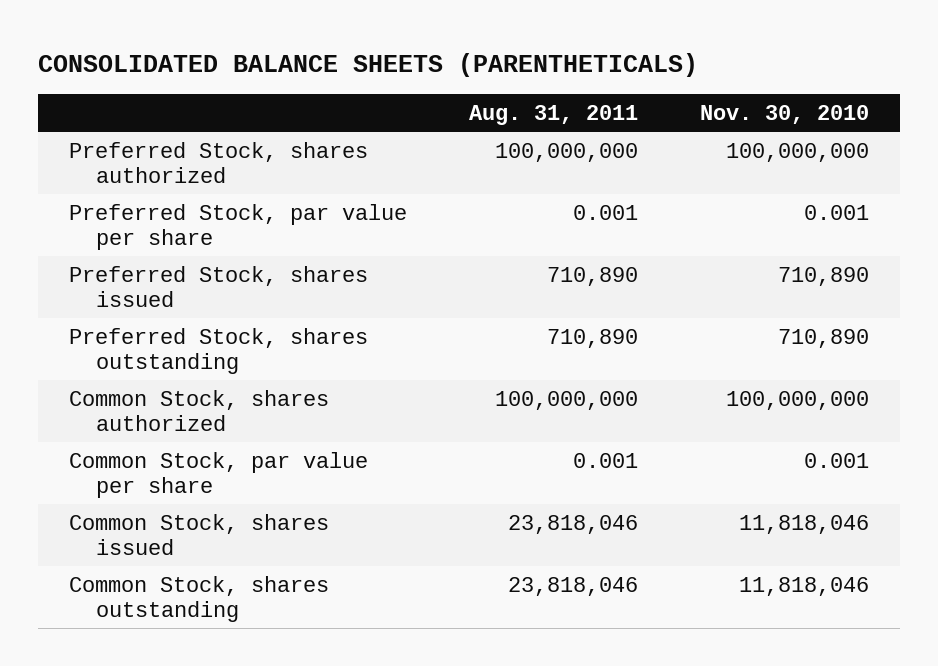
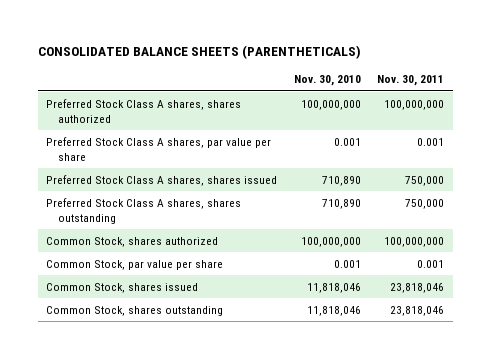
- | Aug. 31, 2011 | Nov. 30, 2010
+ | Nov. 30, 2010 | Nov. 30, 2011
- Preferred Stock, shares authorized | 100,000,000 | 100,000,000
- Preferred Stock, par value per share | 0.001 | 0.001
- Preferred Stock, shares issued | 710,890 | 710,890
- Preferred Stock, shares outstanding | 710,890 | 710,890
+ Preferred Stock Class A shares, shares authorized | 100,000,000 | 100,000,000
+ Preferred Stock Class A shares, par value per share | 0.001 | 0.001
+ Preferred Stock Class A shares, shares issued | 710,890 | 750,000
+ Preferred Stock Class A shares, shares outstanding | 710,890 | 750,000

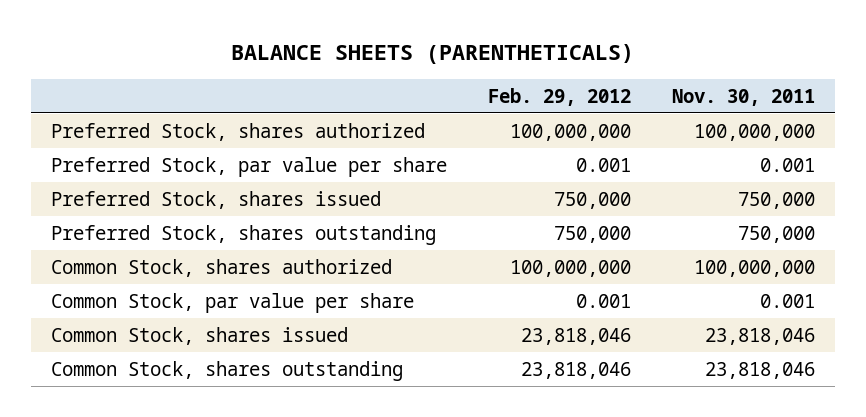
- CONSOLIDATED BALANCE SHEETS (PARENTHETICALS)
+ BALANCE SHEETS (PARENTHETICALS)
- | Nov. 30, 2010 | Nov. 30, 2011
+ | Feb. 29, 2012 | Nov. 30, 2011
- Preferred Stock Class A shares, shares authorized | 100,000,000 | 100,000,000
- Preferred Stock Class A shares, par value per share | 0.001 | 0.001
- Preferred Stock Class A shares, shares issued | 710,890 | 750,000
- Preferred Stock Class A shares, shares outstanding | 710,890 | 750,000
+ Preferred Stock, shares authorized | 100,000,000 | 100,000,000
+ Preferred Stock, par value per share | 0.001 | 0.001
+ Preferred Stock, shares issued | 750,000 | 750,000
+ Preferred Stock, shares outstanding | 750,000 | 750,000

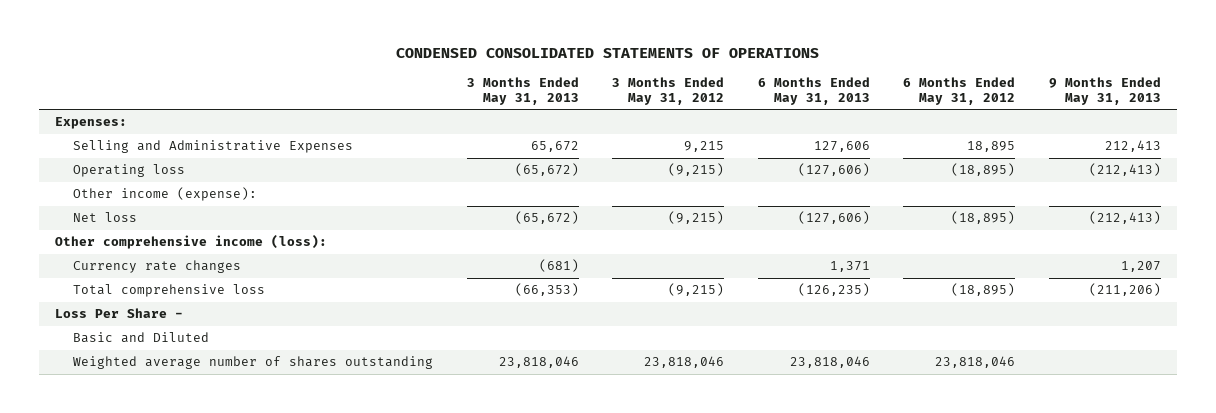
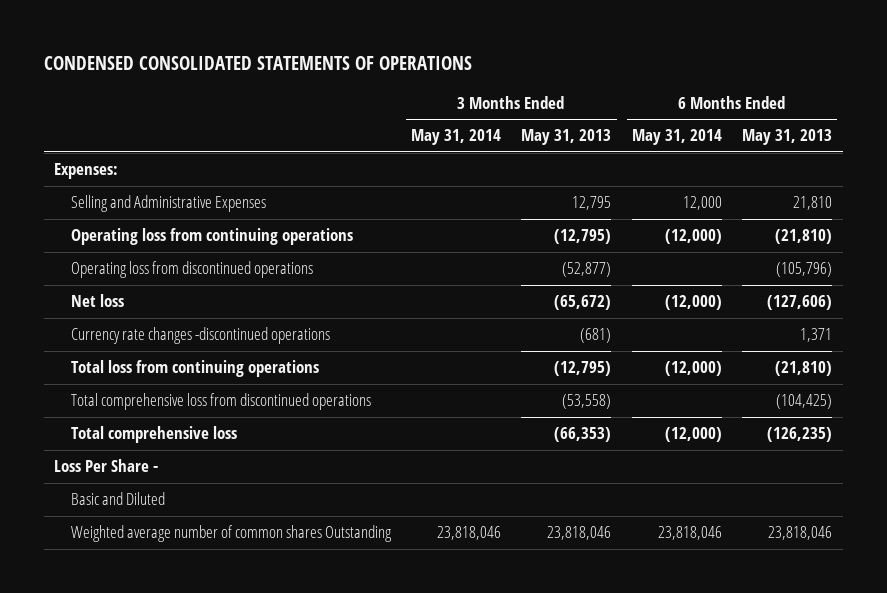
- | 3 Months Ended May 31, 2013 | 3 Months Ended May 31, 2012 | 6 Months Ended May 31, 2013 | 6 Months Ended May 31, 2012 | 9 Months Ended May 31, 2013
+ | 3 Months Ended May 31, 2014 | 3 Months Ended May 31, 2013 | 6 Months Ended May 31, 2014 | 6 Months Ended May 31, 2013
- Selling and Administrative Expenses | 65,672 | 9,215 | 127,606 | 18,895 | 212,413
- Operating loss | (65,672) | (9,215) | (127,606) | (18,895) | (212,413)
- Other income (expense):
+ Selling and Administrative Expenses | | 12,795 | 12,000 | 21,810
+ Operating loss from continuing operations | | (12,795) | (12,000) | (21,810)
+ Operating loss from discontinued operations | | (52,877) | | (105,796)
- Other comprehensive income (loss):
- Currency rate changes | (681) | | 1,371 | | 1,207
+ Currency rate changes -discontinued operations | | (681) | | 1,371
+ Total loss from continuing operations | | (12,795) | (12,000) | (21,810)
+ Total comprehensive loss from discontinued operations | | (53,558) | | (104,425)
- Weighted average number of shares outstanding | 23,818,046 | 23,818,046 | 23,818,046 | 23,818,046 |
+ Weighted average number of common shares Outstanding | 23,818,046 | 23,818,046 | 23,818,046 | 23,818,046

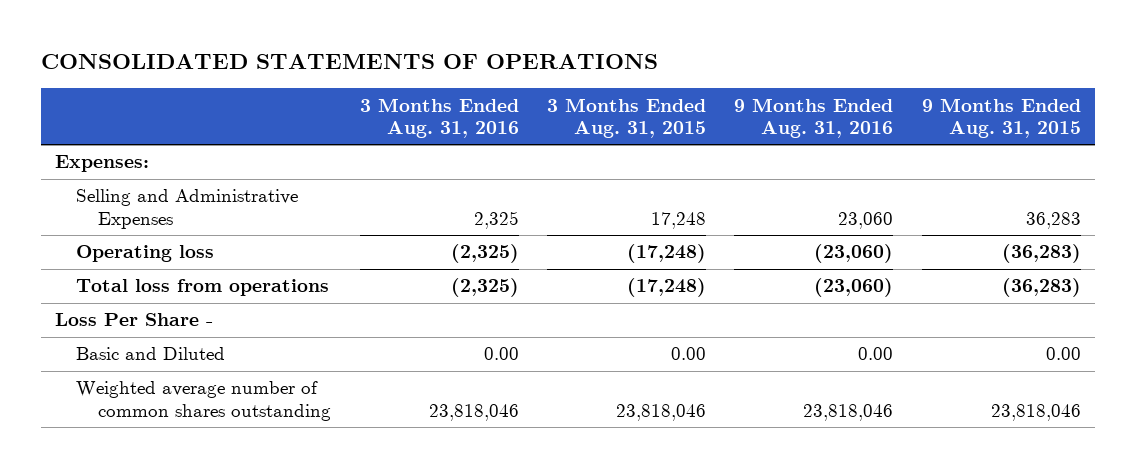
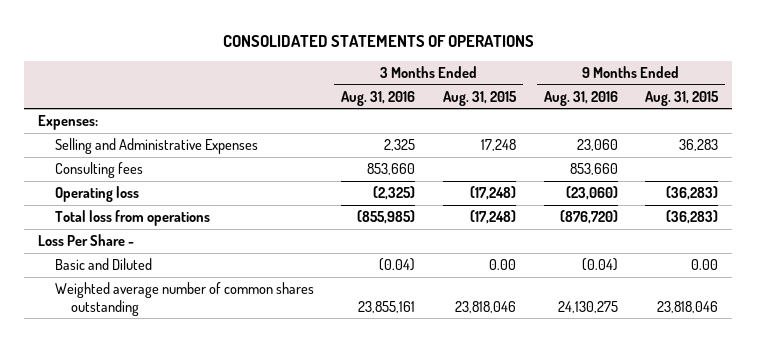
+ Consulting fees | 853,660 | | 853,660 |
- Total loss from operations | (2,325) | (17,248) | (23,060) | (36,283)
+ Total loss from operations | (855,985) | (17,248) | (876,720) | (36,283)
- Basic and Diluted | 0.00 | 0.00 | 0.00 | 0.00
- Weighted average number of common shares outstanding | 23,818,046 | 23,818,046 | 23,818,046 | 23,818,046
+ Basic and Diluted | (0.04) | 0.00 | (0.04) | 0.00
+ Weighted average number of common shares outstanding | 23,855,161 | 23,818,046 | 24,130,275 | 23,818,046

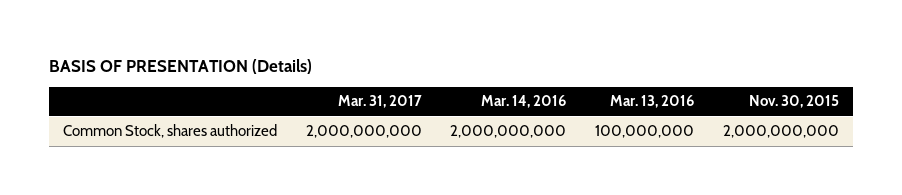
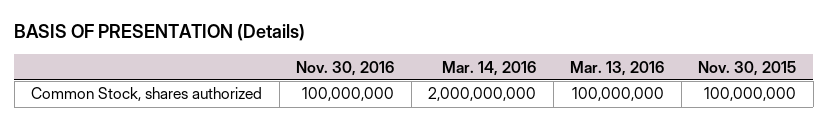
- | Mar. 31, 2017 | Mar. 14, 2016 | Mar. 13, 2016 | Nov. 30, 2015
+ | Nov. 30, 2016 | Mar. 14, 2016 | Mar. 13, 2016 | Nov. 30, 2015
- Common Stock, shares authorized | 2,000,000,000 | 2,000,000,000 | 100,000,000 | 2,000,000,000
+ Common Stock, shares authorized | 100,000,000 | 2,000,000,000 | 100,000,000 | 100,000,000

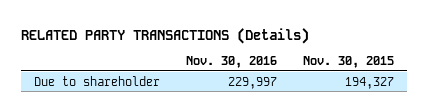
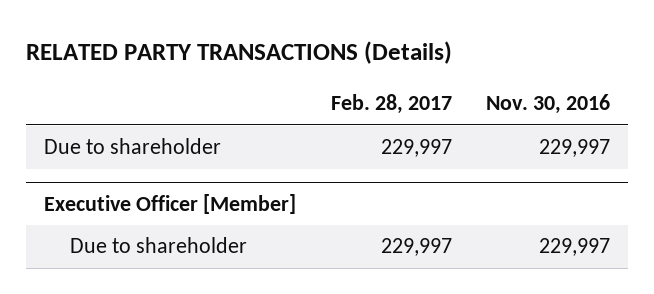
- | Nov. 30, 2016 | Nov. 30, 2015
+ | Feb. 28, 2017 | Nov. 30, 2016
+ Executive Officer [Member]
+ Due to shareholder | 229,997 | 229,997

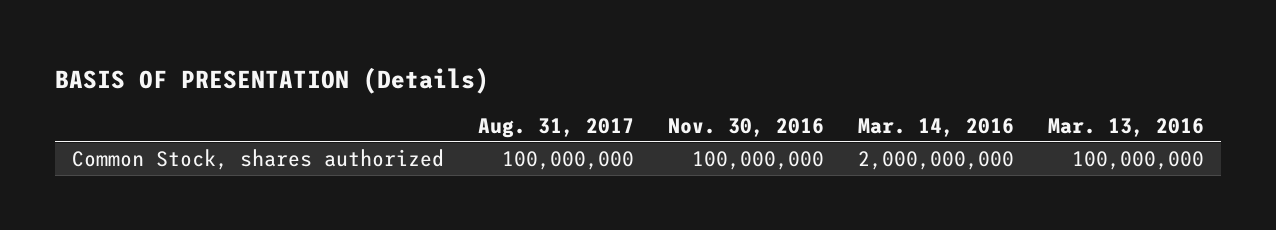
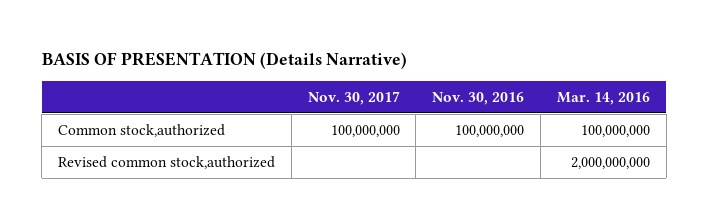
- BASIS OF PRESENTATION (Details)
+ BASIS OF PRESENTATION (Details Narrative)
- | Aug. 31, 2017 | Nov. 30, 2016 | Mar. 14, 2016 | Mar. 13, 2016
+ | Nov. 30, 2017 | Nov. 30, 2016 | Mar. 14, 2016
- Common Stock, shares authorized | 100,000,000 | 100,000,000 | 2,000,000,000 | 100,000,000
+ Common stock,authorized | 100,000,000 | 100,000,000 | 100,000,000
+ Revised common stock,authorized | | | 2,000,000,000

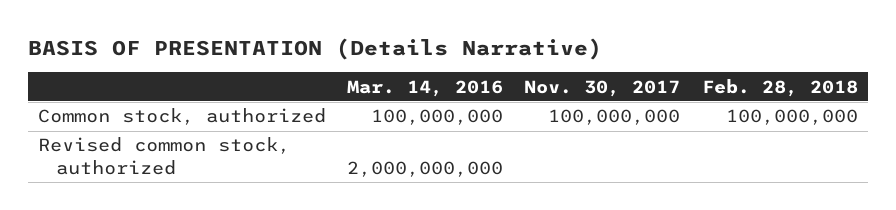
- | Nov. 30, 2017 | Nov. 30, 2016 | Mar. 14, 2016
+ | Mar. 14, 2016 | Nov. 30, 2017 | Feb. 28, 2018
- Common stock,authorized | 100,000,000 | 100,000,000 | 100,000,000
- Revised common stock,authorized | | | 2,000,000,000
+ Common stock, authorized | 100,000,000 | 100,000,000 | 100,000,000
+ Revised common stock, authorized | 2,000,000,000 | |

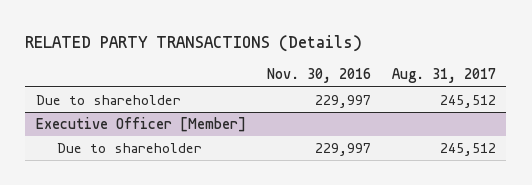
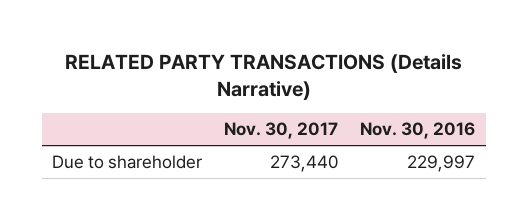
- RELATED PARTY TRANSACTIONS (Details)
+ RELATED PARTY TRANSACTIONS (Details Narrative)
- | Nov. 30, 2016 | Aug. 31, 2017
+ | Nov. 30, 2017 | Nov. 30, 2016
- Executive Officer [Member]
- Due to shareholder | 229,997 | 245,512

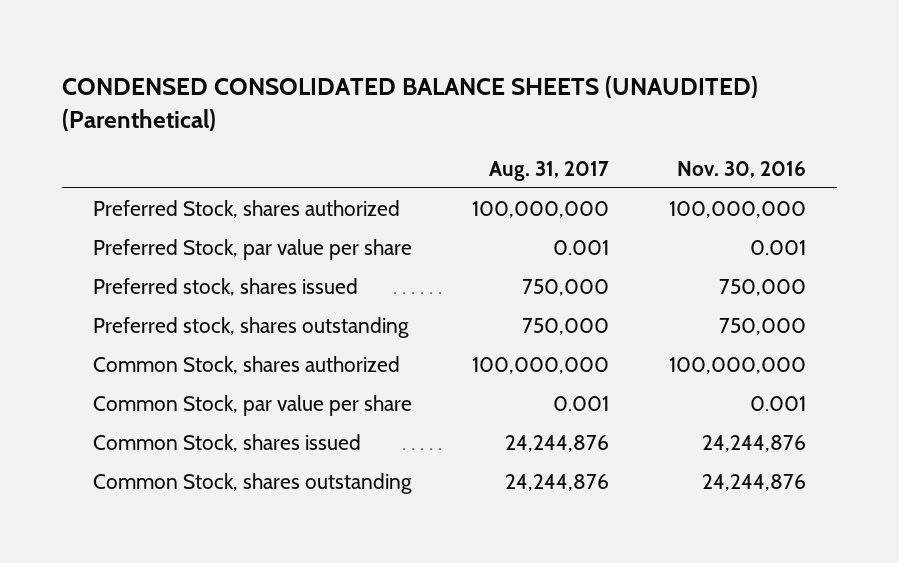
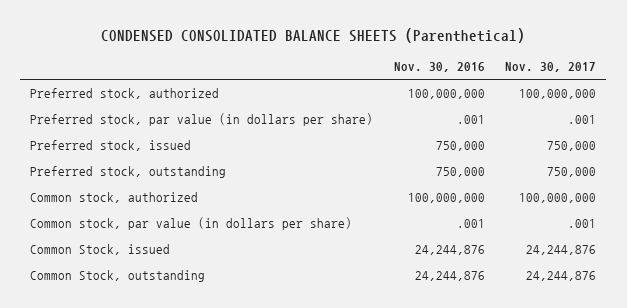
- CONDENSED CONSOLIDATED BALANCE SHEETS (UNAUDITED) (Parenthetical)
+ CONDENSED CONSOLIDATED BALANCE SHEETS (Parenthetical)
- | Aug. 31, 2017 | Nov. 30, 2016
+ | Nov. 30, 2016 | Nov. 30, 2017
- Preferred Stock, shares authorized | 100,000,000 | 100,000,000
- Preferred Stock, par value per share | 0.001 | 0.001
- Preferred stock, shares issued | 750,000 | 750,000
- Preferred stock, shares outstanding | 750,000 | 750,000
- Common Stock, shares authorized | 100,000,000 | 100,000,000
- Common Stock, par value per share | 0.001 | 0.001
- Common Stock, shares issued | 24,244,876 | 24,244,876
- Common Stock, shares outstanding | 24,244,876 | 24,244,876
+ Preferred stock, authorized | 100,000,000 | 100,000,000
+ Preferred stock, par value (in dollars per share) | .001 | .001
+ Preferred stock, issued | 750,000 | 750,000
+ Preferred stock, outstanding | 750,000 | 750,000
+ Common stock, authorized | 100,000,000 | 100,000,000
+ Common stock, par value (in dollars per share) | .001 | .001
+ Common Stock, issued | 24,244,876 | 24,244,876
+ Common Stock, outstanding | 24,244,876 | 24,244,876

